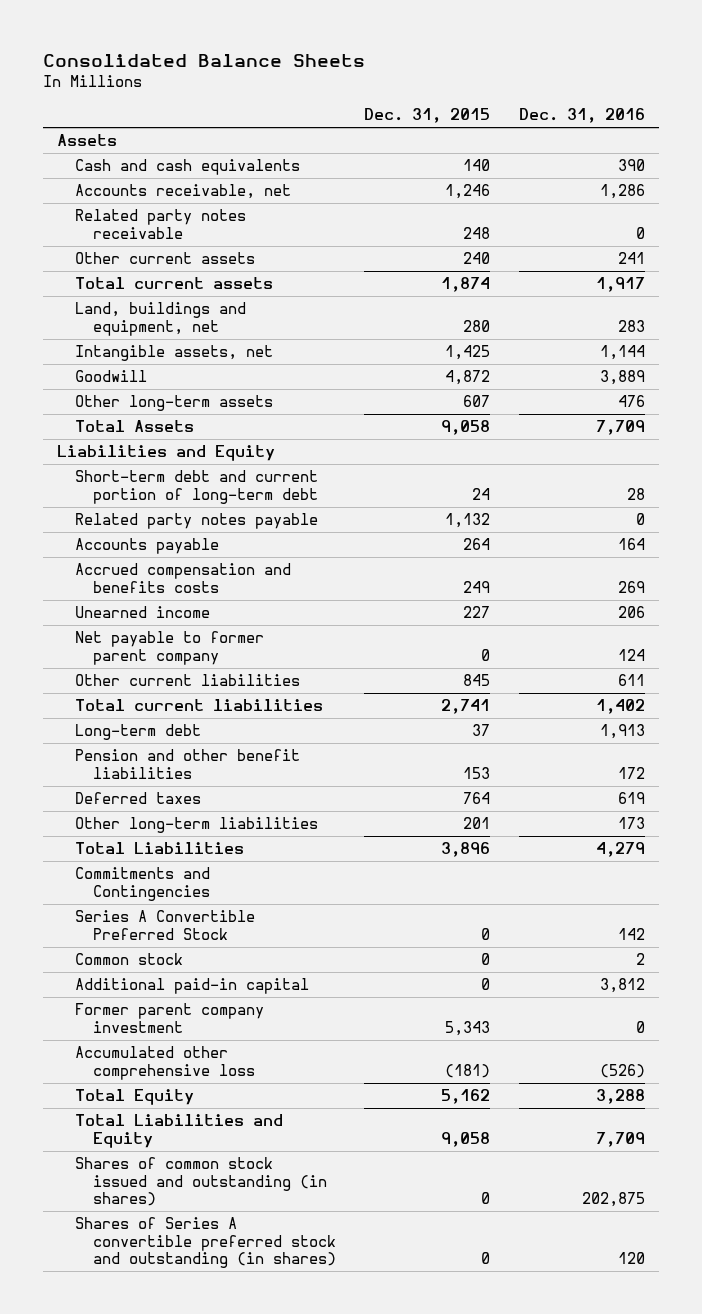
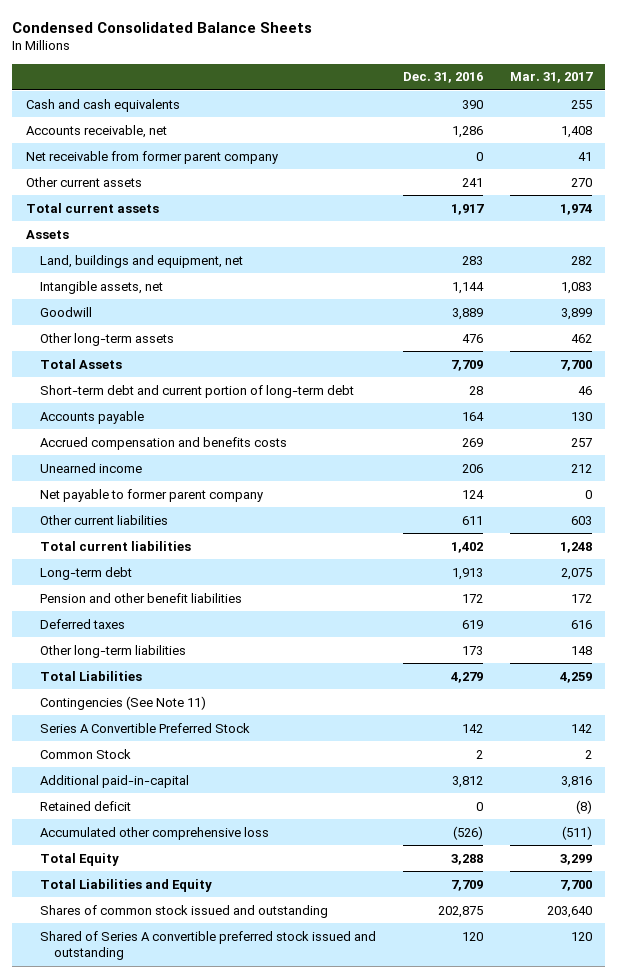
- Consolidated Balance Sheets
+ Condensed Consolidated Balance Sheets
- | Dec. 31, 2015 | Dec. 31, 2016
+ | Dec. 31, 2016 | Mar. 31, 2017
- Related party notes receivable | 248 | 0
+ Net receivable from former parent company | 0 | 41
moved down: Assets
- Liabilities and Equity
- Related party notes payable | 1,132 | 0
- Commitments and Contingencies
+ Contingencies (See Note 11)
- Common stock | 0 | 2
- Additional paid-in capital | 0 | 3,812
- Former parent company investment | 5,343 | 0
+ Common Stock | 2 | 2
+ Additional paid-in-capital | 3,812 | 3,816
+ Retained deficit | 0 | (8)
- Shares of common stock issued and outstanding (in shares) | 0 | 202,875
- Shares of Series A convertible preferred stock and outstanding (in shares) | 0 | 120
+ Shares of common stock issued and outstanding | 202,875 | 203,640
+ Shared of Series A convertible preferred stock issued and outstanding | 120 | 120

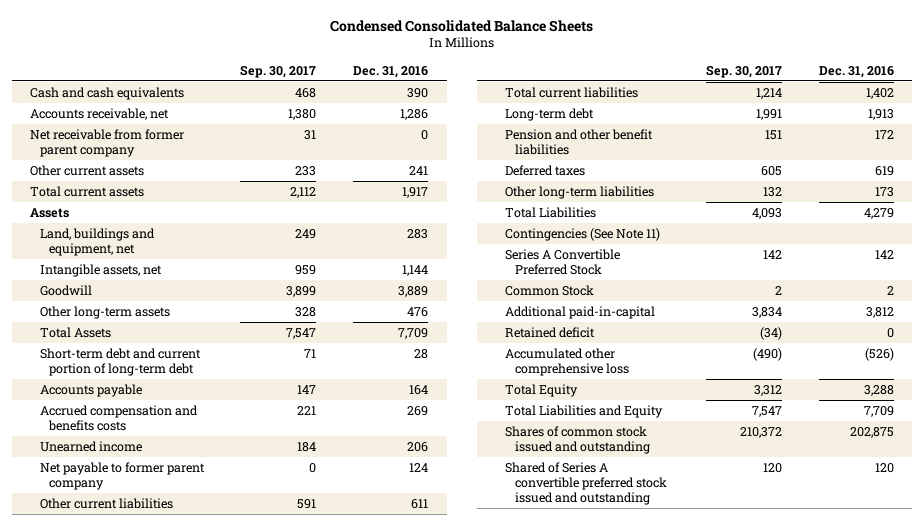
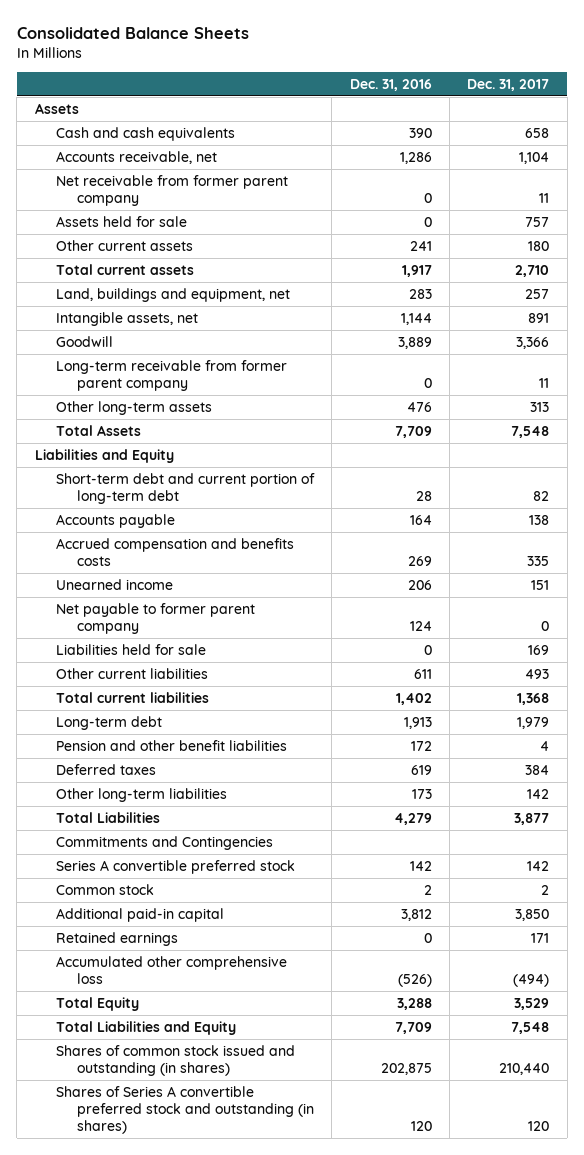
- Condensed Consolidated Balance Sheets
+ Consolidated Balance Sheets
- | Sep. 30, 2017 | Dec. 31, 2016
+ | Dec. 31, 2016 | Dec. 31, 2017
moved up: Assets
+ Assets held for sale | 0 | 757
+ Long-term receivable from former parent company | 0 | 11
+ Liabilities and Equity
+ Liabilities held for sale | 0 | 169
- Contingencies (See Note 11)
- Series A Convertible Preferred Stock | 142 | 142
- Common Stock | 2 | 2
- Additional paid-in-capital | 3,834 | 3,812
- Retained deficit | (34) | 0
+ Commitments and Contingencies
+ Series A convertible preferred stock | 142 | 142
+ Common stock | 2 | 2
+ Additional paid-in capital | 3,812 | 3,850
+ Retained earnings | 0 | 171
- Shares of common stock issued and outstanding | 210,372 | 202,875
- Shared of Series A convertible preferred stock issued and outstanding | 120 | 120
+ Shares of common stock issued and outstanding (in shares) | 202,875 | 210,440
+ Shares of Series A convertible preferred stock and outstanding (in shares) | 120 | 120

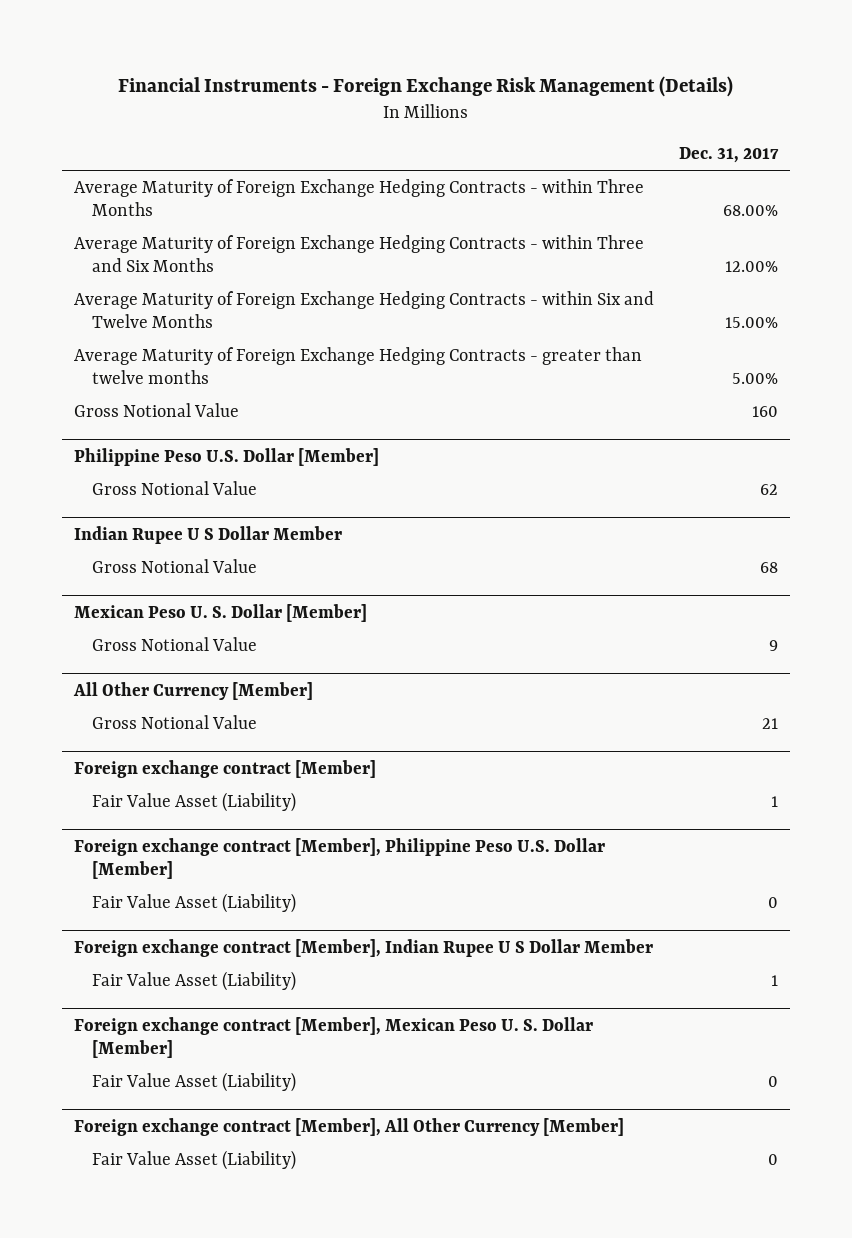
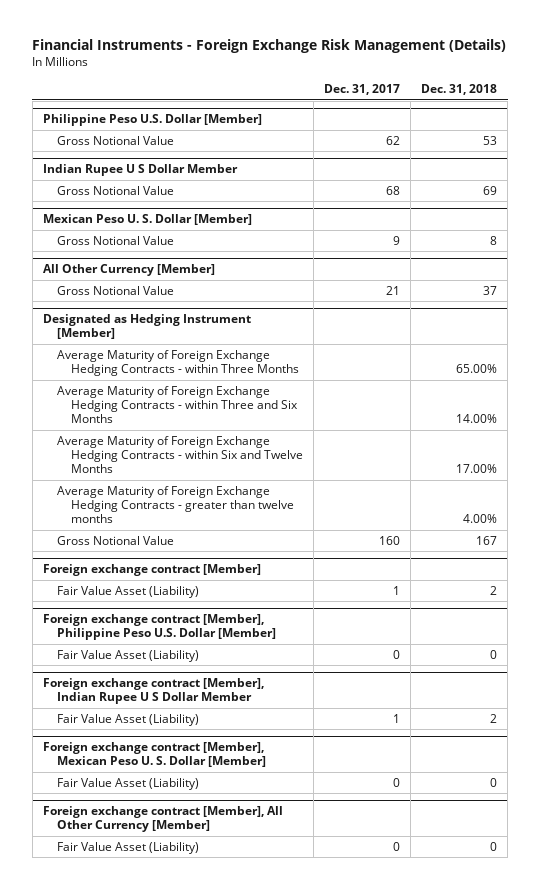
- | Dec. 31, 2017
+ | Dec. 31, 2017 | Dec. 31, 2018
- Average Maturity of Foreign Exchange Hedging Contracts - within Three Months | 68.00%
- Average Maturity of Foreign Exchange Hedging Contracts - within Three and Six Months | 12.00%
- Average Maturity of Foreign Exchange Hedging Contracts - within Six and Twelve Months | 15.00%
- Average Maturity of Foreign Exchange Hedging Contracts - greater than twelve months | 5.00%
- Gross Notional Value | 160
+ Designated as Hedging Instrument [Member]
+ Average Maturity of Foreign Exchange Hedging Contracts - within Three Months | | 65.00%
+ Average Maturity of Foreign Exchange Hedging Contracts - within Three and Six Months | | 14.00%
+ Average Maturity of Foreign Exchange Hedging Contracts - within Six and Twelve Months | | 17.00%
+ Average Maturity of Foreign Exchange Hedging Contracts - greater than twelve months | | 4.00%
+ Gross Notional Value | 160 | 167

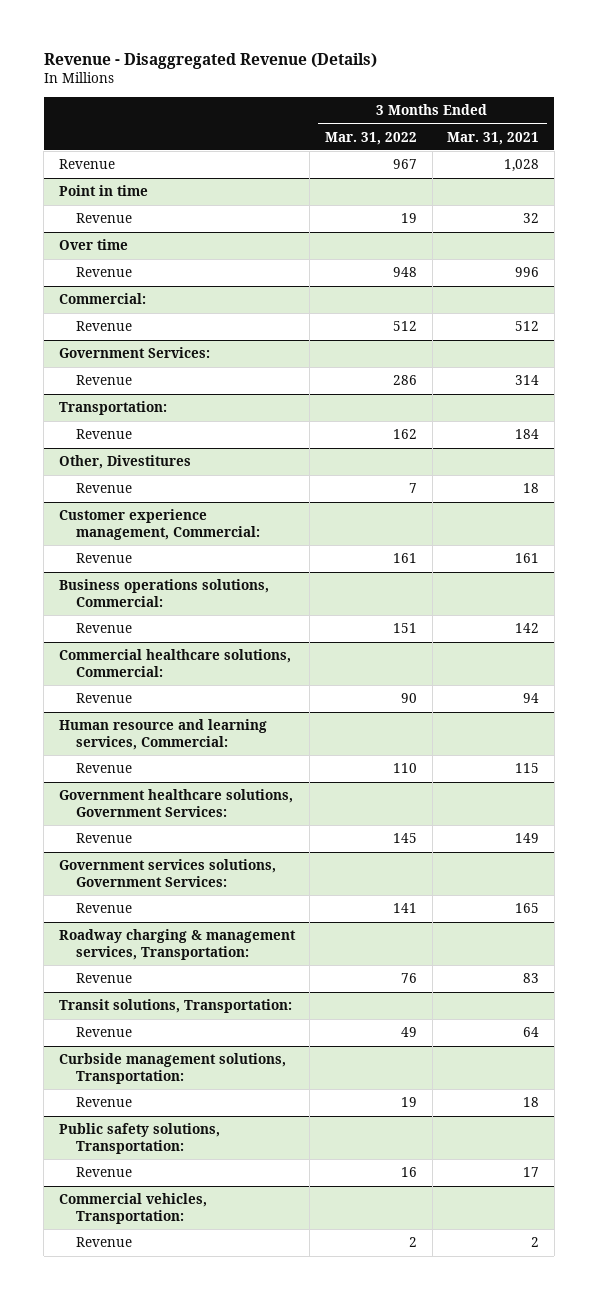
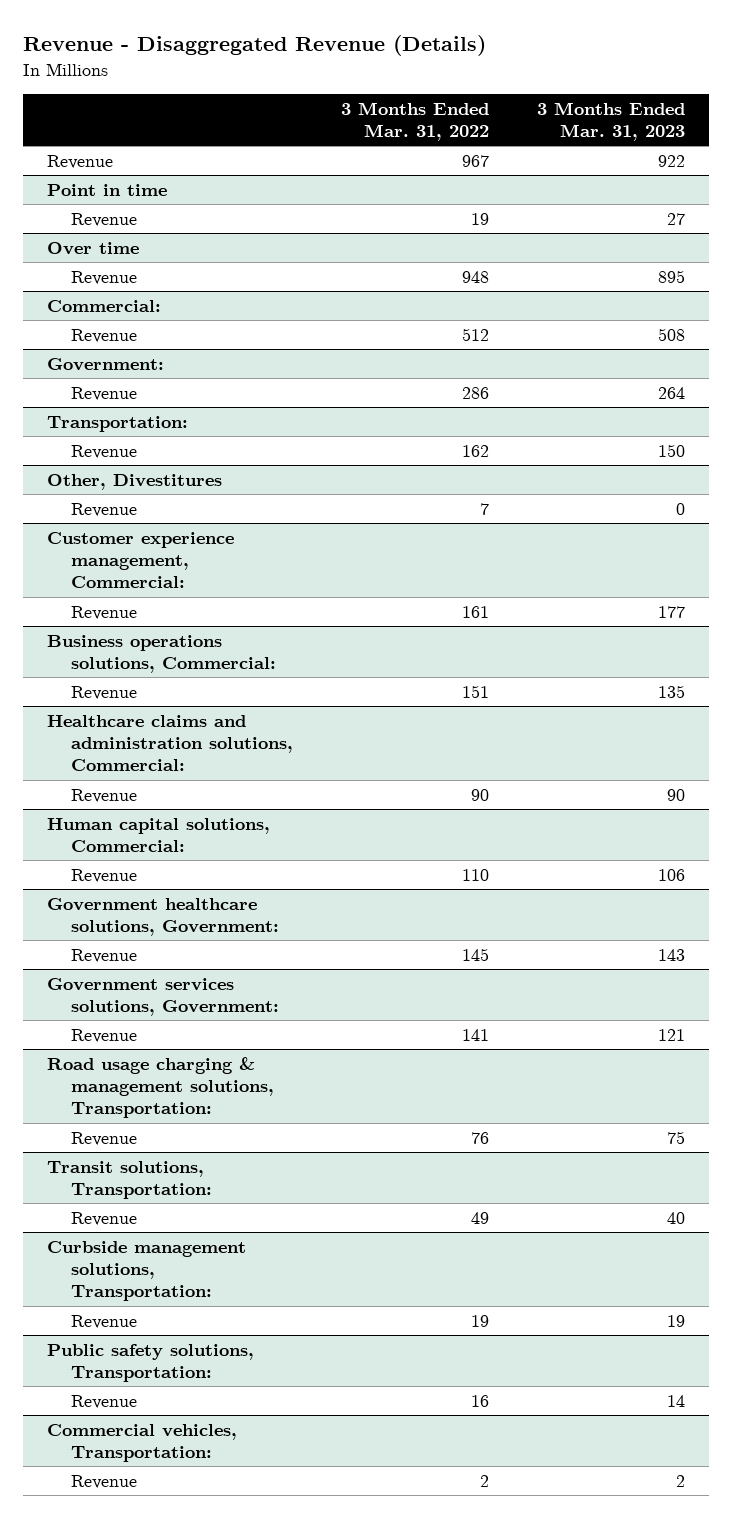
- | 3 Months Ended Mar. 31, 2022 | 3 Months Ended Mar. 31, 2021
+ | 3 Months Ended Mar. 31, 2022 | 3 Months Ended Mar. 31, 2023
- Government Services:
+ Government:
- Commercial healthcare solutions, Commercial:
+ Healthcare claims and administration solutions, Commercial:
- Human resource and learning services, Commercial:
+ Human capital solutions, Commercial:
- Government healthcare solutions, Government Services:
+ Government healthcare solutions, Government:
- Government services solutions, Government Services:
+ Government services solutions, Government:
- Roadway charging & management services, Transportation:
+ Road usage charging & management solutions, Transportation:

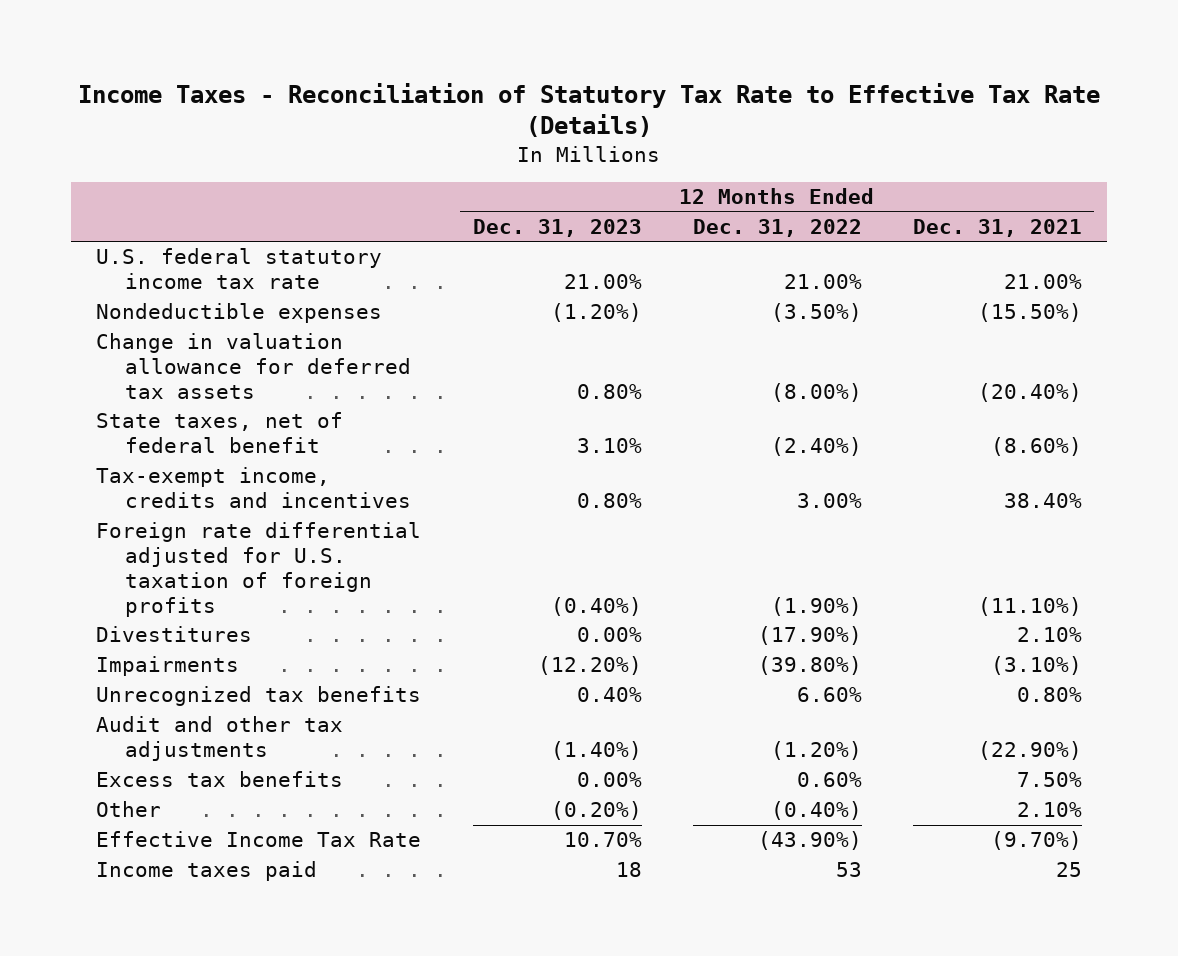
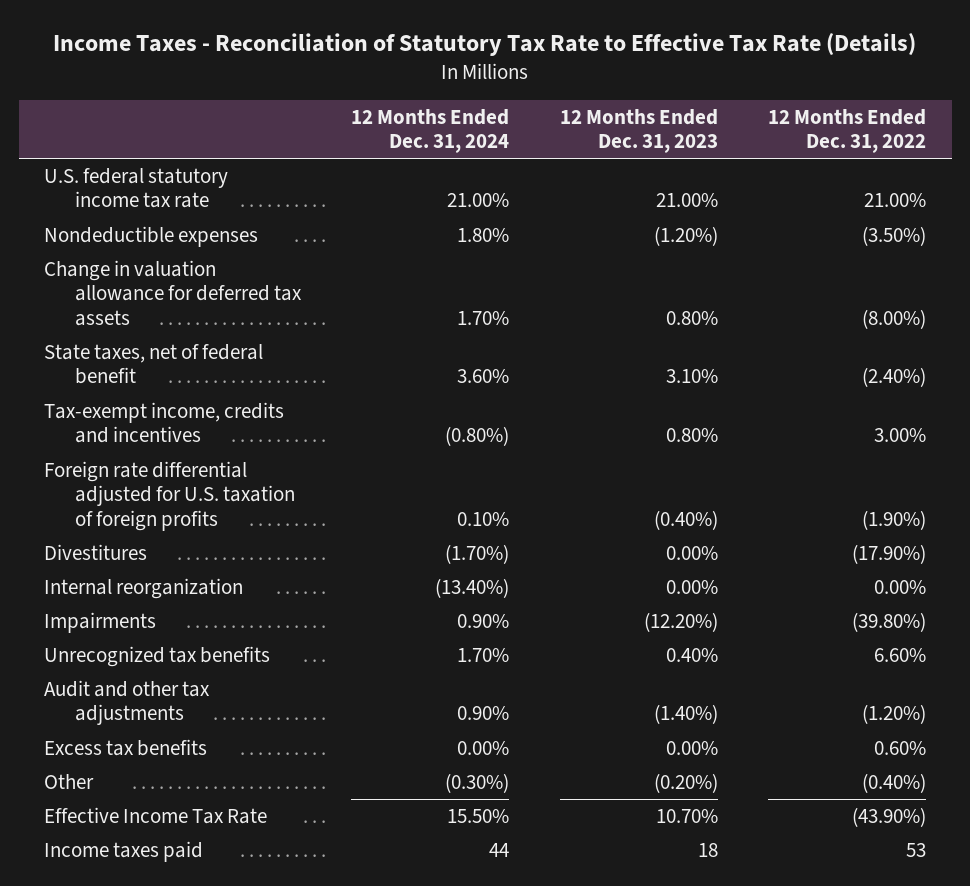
- | 12 Months Ended Dec. 31, 2023 | 12 Months Ended Dec. 31, 2022 | 12 Months Ended Dec. 31, 2021
+ | 12 Months Ended Dec. 31, 2024 | 12 Months Ended Dec. 31, 2023 | 12 Months Ended Dec. 31, 2022
+ Internal reorganization | (13.40%) | 0.00% | 0.00%

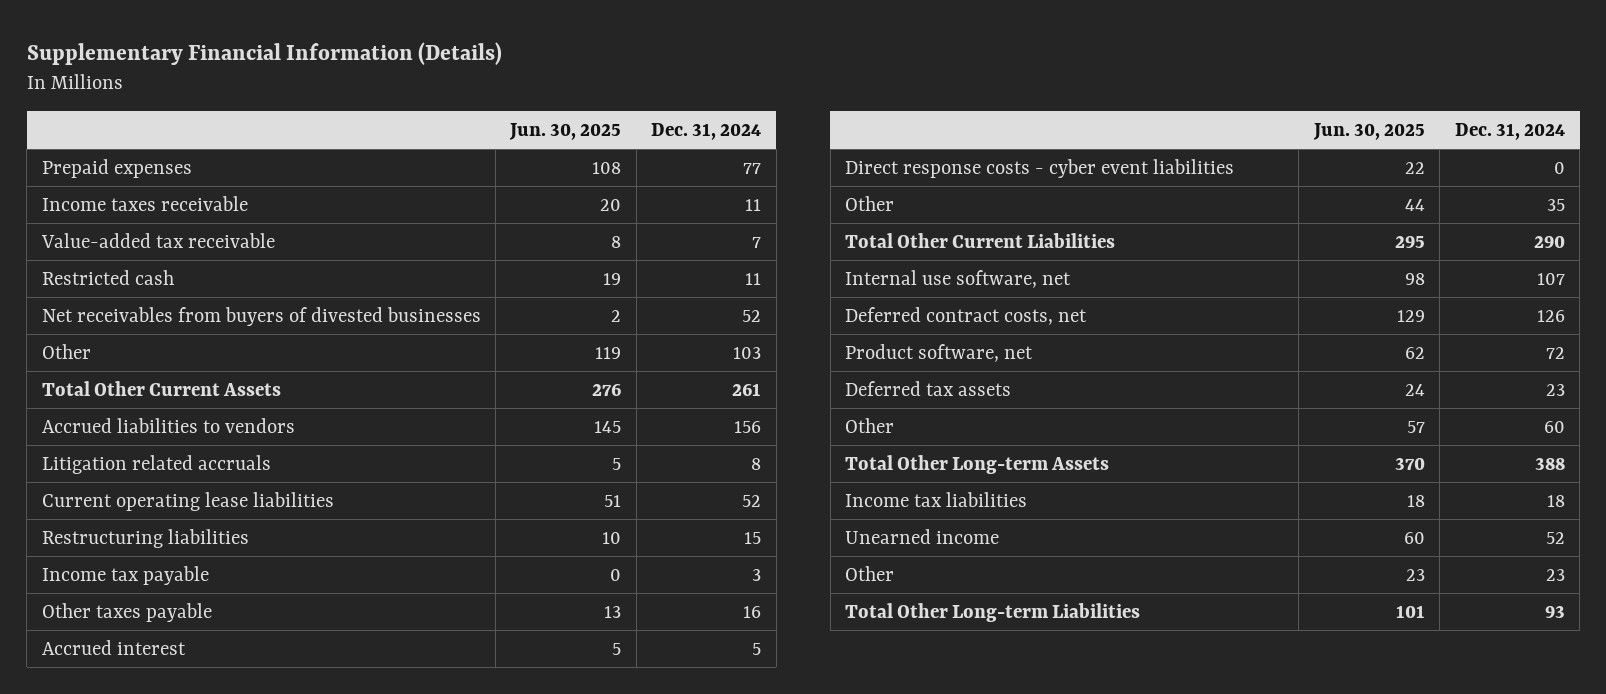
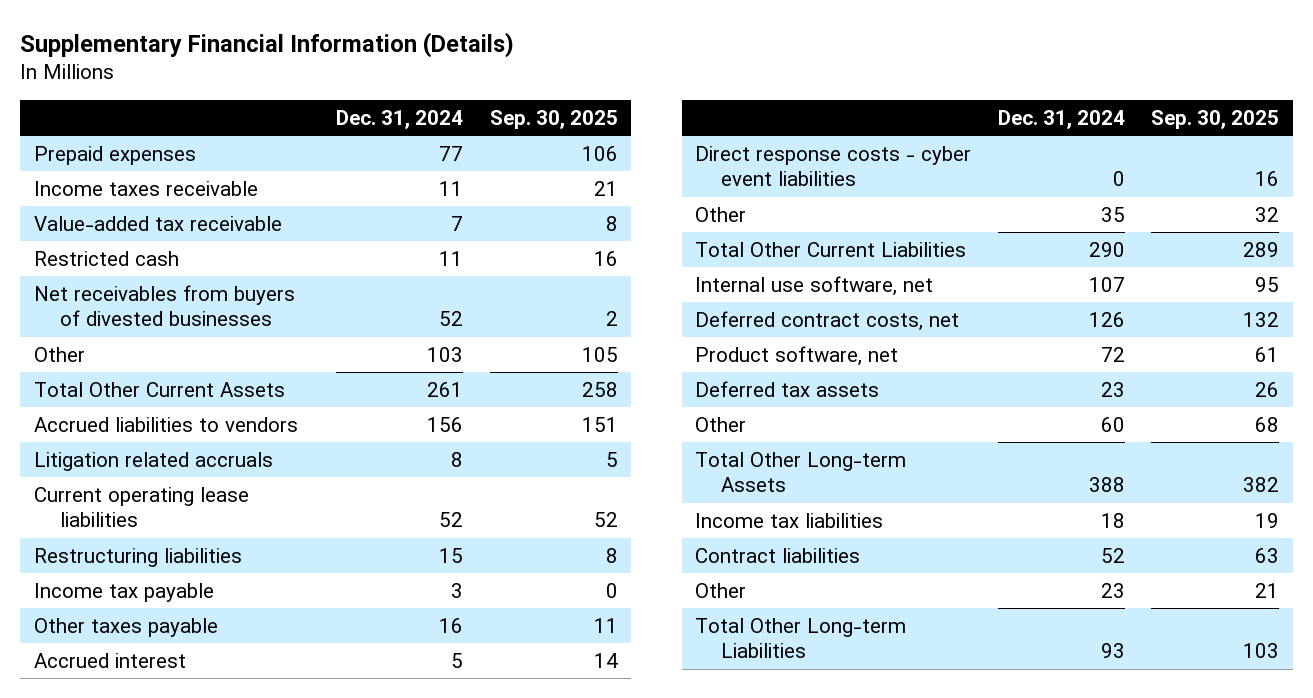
- | Jun. 30, 2025 | Dec. 31, 2024
+ | Dec. 31, 2024 | Sep. 30, 2025
- Unearned income | 60 | 52
+ Contract liabilities | 52 | 63

